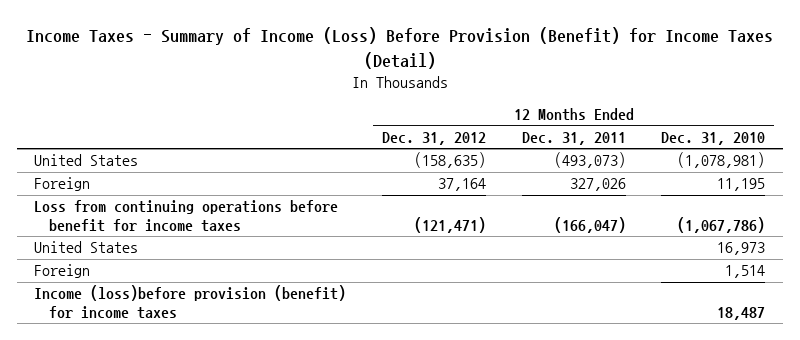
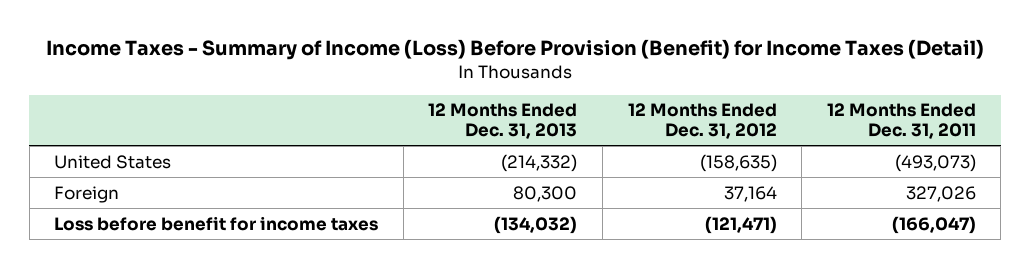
- | 12 Months Ended Dec. 31, 2012 | 12 Months Ended Dec. 31, 2011 | 12 Months Ended Dec. 31, 2010
+ | 12 Months Ended Dec. 31, 2013 | 12 Months Ended Dec. 31, 2012 | 12 Months Ended Dec. 31, 2011
- Loss from continuing operations before benefit for income taxes | (121,471) | (166,047) | (1,067,786)
- United States | | | 16,973
- Foreign | | | 1,514
- Income (loss)before provision (benefit) for income taxes | | | 18,487
+ Loss before benefit for income taxes | (134,032) | (121,471) | (166,047)

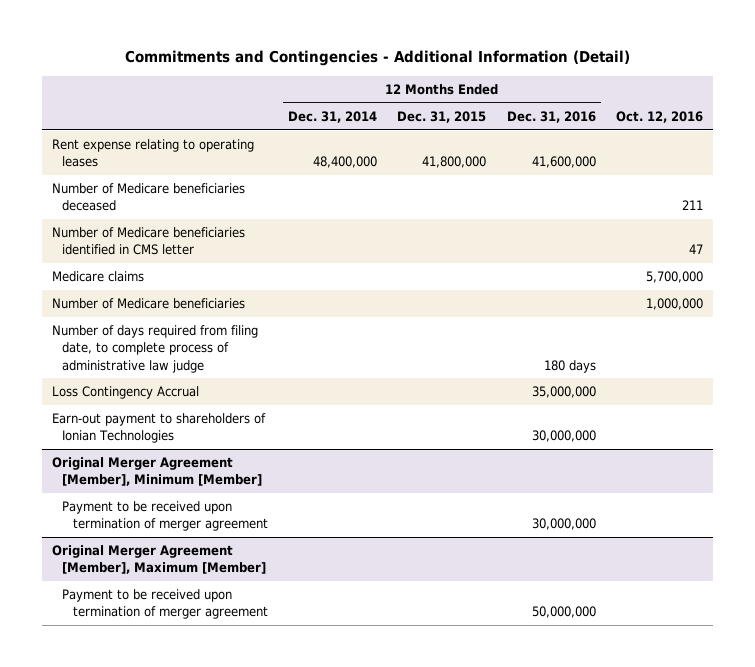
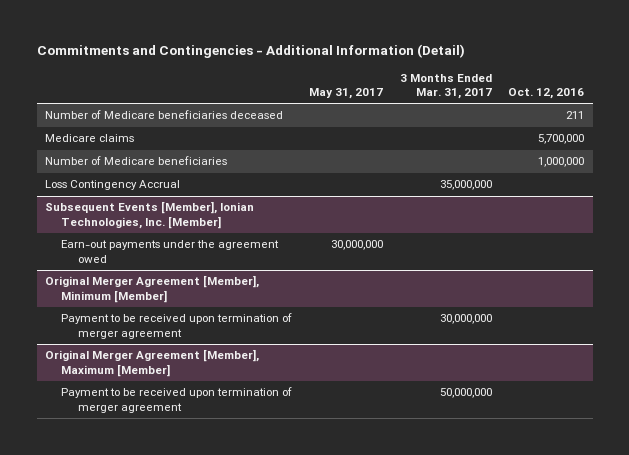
- | 12 Months Ended Dec. 31, 2014 | 12 Months Ended Dec. 31, 2015 | 12 Months Ended Dec. 31, 2016 | Oct. 12, 2016
+ | May 31, 2017 | 3 Months Ended Mar. 31, 2017 | Oct. 12, 2016
- Rent expense relating to operating leases | 48,400,000 | 41,800,000 | 41,600,000 |
- Number of Medicare beneficiaries identified in CMS letter | | | | 47
- Number of days required from filing date, to complete process of administrative law judge | | | 180 days |
- Earn-out payment to shareholders of Ionian Technologies | | | 30,000,000 |
+ Subsequent Events [Member], Ionian Technologies, Inc. [Member]
+ Earn-out payments under the agreement owed | 30,000,000 | |

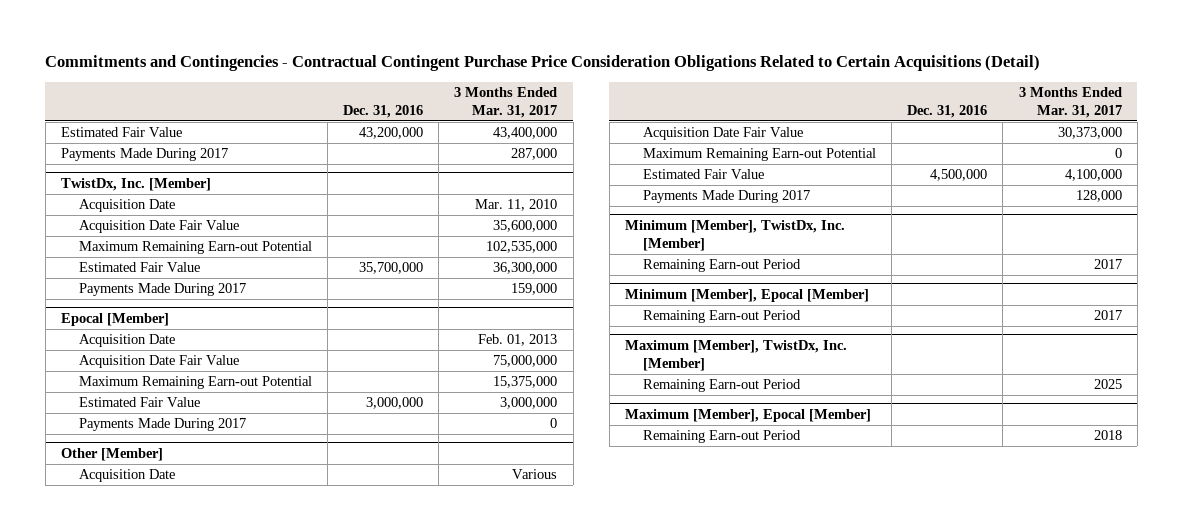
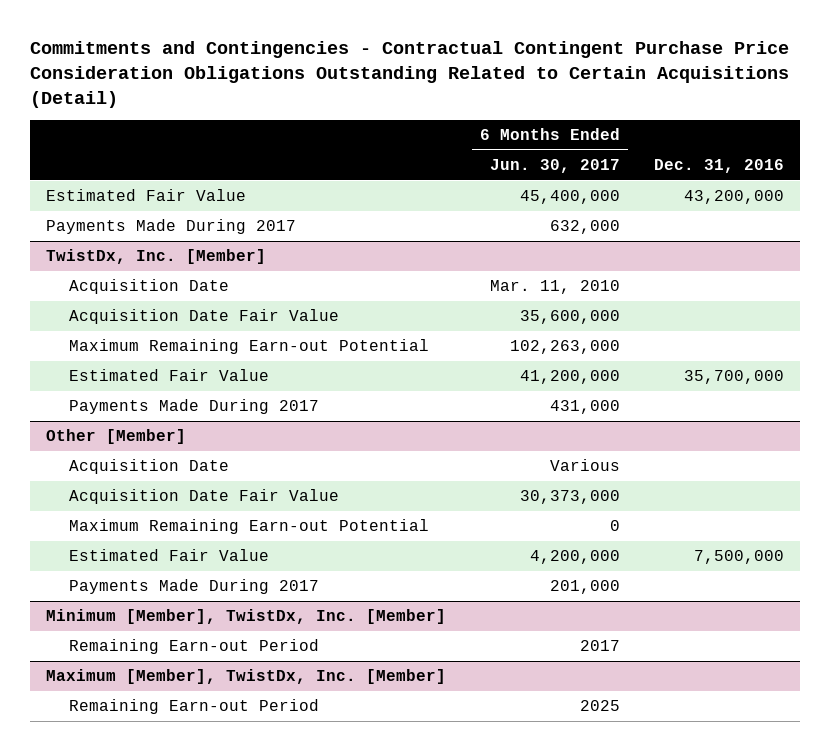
- Commitments and Contingencies - Contractual Contingent Purchase Price Consideration Obligations Related to Certain Acquisitions (Detail)
+ Commitments and Contingencies - Contractual Contingent Purchase Price Consideration Obligations Outstanding Related to Certain Acquisitions (Detail)
- | Dec. 31, 2016 | 3 Months Ended Mar. 31, 2017
+ | 6 Months Ended Jun. 30, 2017 | Dec. 31, 2016
- Epocal [Member]
- Acquisition Date | | Feb. 01, 2013
- Acquisition Date Fair Value | | 75,000,000
- Maximum Remaining Earn-out Potential | | 15,375,000
- Estimated Fair Value | 3,000,000 | 3,000,000
- Payments Made During 2017 | | 0
@ Other [Member]
- Estimated Fair Value | 4,500,000 | 4,100,000
+ Estimated Fair Value | 4,200,000 | 7,500,000
- Minimum [Member], Epocal [Member]
- Remaining Earn-out Period | | 2017
- Maximum [Member], Epocal [Member]
- Remaining Earn-out Period | | 2018

